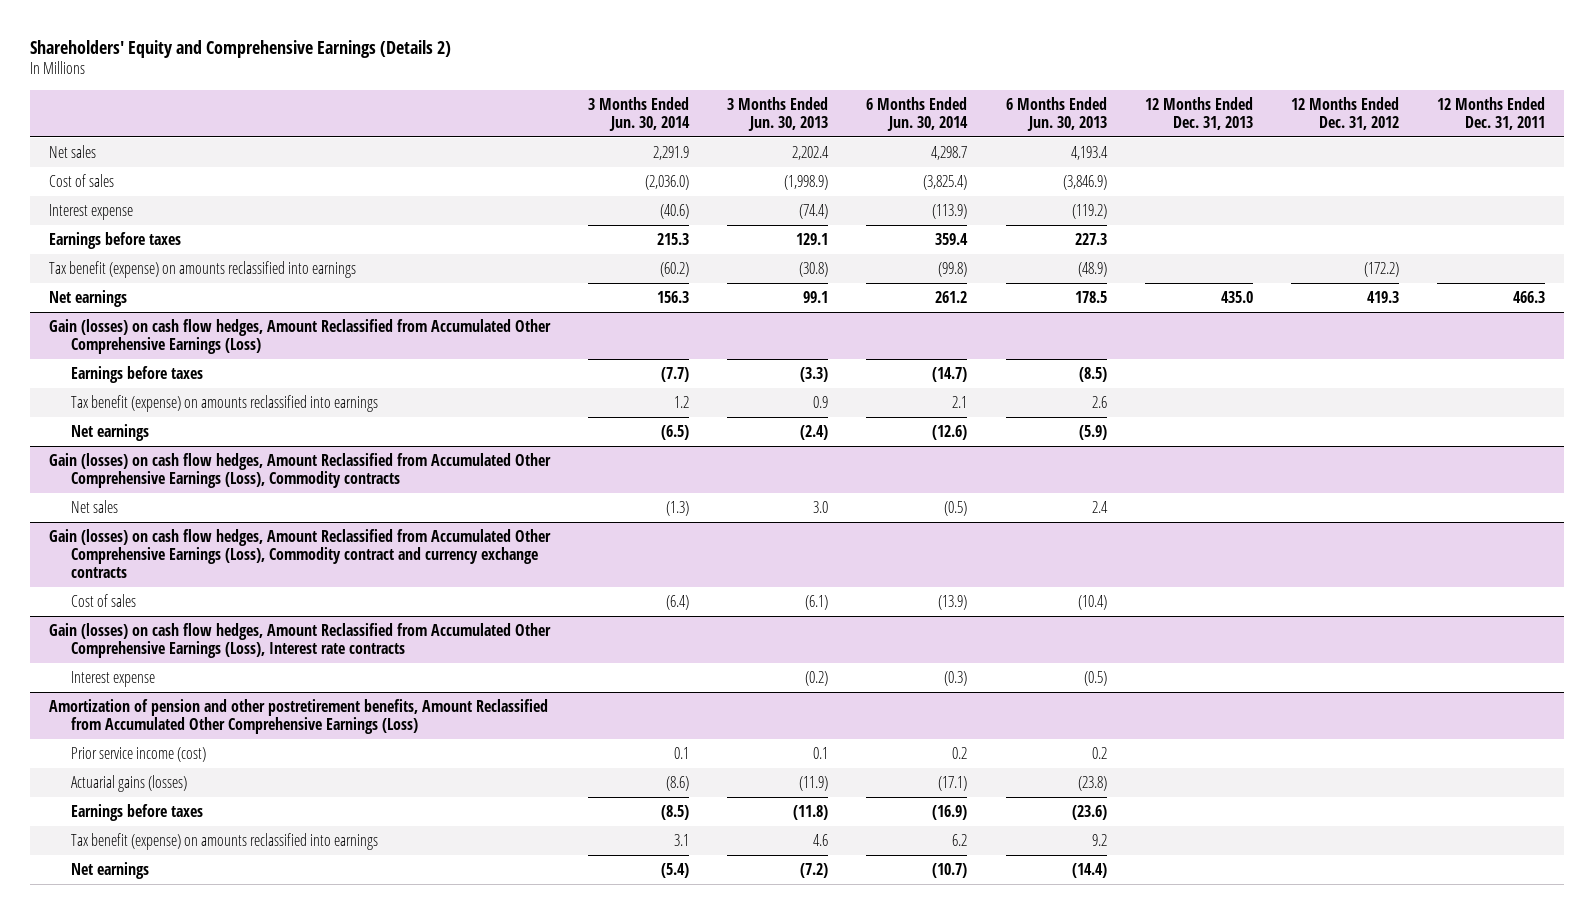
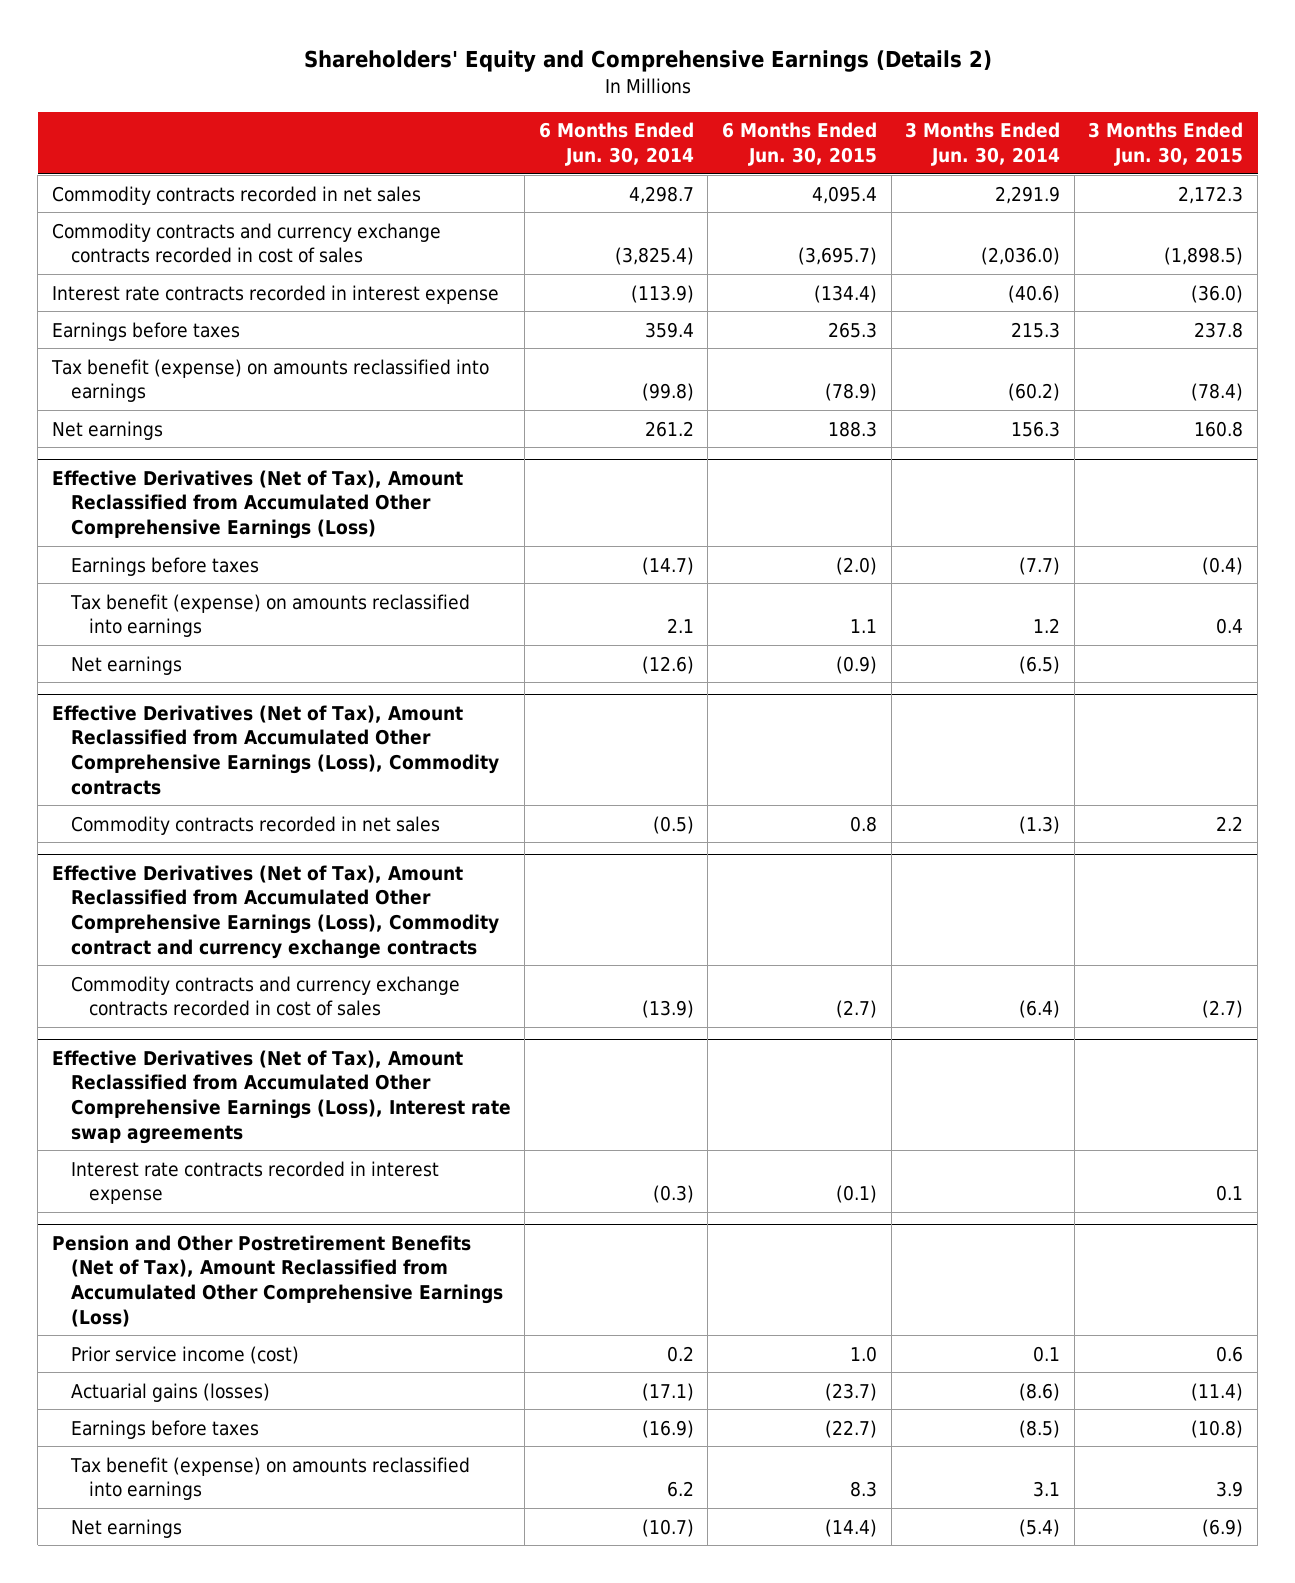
- | 3 Months Ended Jun. 30, 2014 | 3 Months Ended Jun. 30, 2013 | 6 Months Ended Jun. 30, 2014 | 6 Months Ended Jun. 30, 2013 | 12 Months Ended Dec. 31, 2013 | 12 Months Ended Dec. 31, 2012 | 12 Months Ended Dec. 31, 2011
+ | 6 Months Ended Jun. 30, 2014 | 6 Months Ended Jun. 30, 2015 | 3 Months Ended Jun. 30, 2014 | 3 Months Ended Jun. 30, 2015
- Net sales | 2,291.9 | 2,202.4 | 4,298.7 | 4,193.4 | | |
- Cost of sales | (2,036.0) | (1,998.9) | (3,825.4) | (3,846.9) | | |
- Interest expense | (40.6) | (74.4) | (113.9) | (119.2) | | |
+ Commodity contracts recorded in net sales | 4,298.7 | 4,095.4 | 2,291.9 | 2,172.3
+ Commodity contracts and currency exchange contracts recorded in cost of sales | (3,825.4) | (3,695.7) | (2,036.0) | (1,898.5)
+ Interest rate contracts recorded in interest expense | (113.9) | (134.4) | (40.6) | (36.0)
- Gain (losses) on cash flow hedges, Amount Reclassified from Accumulated Other Comprehensive Earnings (Loss)
+ Effective Derivatives (Net of Tax), Amount Reclassified from Accumulated Other Comprehensive Earnings (Loss)
- Gain (losses) on cash flow hedges, Amount Reclassified from Accumulated Other Comprehensive Earnings (Loss), Commodity contracts
- Net sales | (1.3) | 3.0 | (0.5) | 2.4 | | |
- Gain (losses) on cash flow hedges, Amount Reclassified from Accumulated Other Comprehensive Earnings (Loss), Commodity contract and currency exchange contracts
- Cost of sales | (6.4) | (6.1) | (13.9) | (10.4) | | |
- Gain (losses) on cash flow hedges, Amount Reclassified from Accumulated Other Comprehensive Earnings (Loss), Interest rate contracts
- Interest expense | | (0.2) | (0.3) | (0.5) | | |
- Amortization of pension and other postretirement benefits, Amount Reclassified from Accumulated Other Comprehensive Earnings (Loss)
+ Effective Derivatives (Net of Tax), Amount Reclassified from Accumulated Other Comprehensive Earnings (Loss), Commodity contracts
+ Commodity contracts recorded in net sales | (0.5) | 0.8 | (1.3) | 2.2
+ Effective Derivatives (Net of Tax), Amount Reclassified from Accumulated Other Comprehensive Earnings (Loss), Commodity contract and currency exchange contracts
+ Commodity contracts and currency exchange contracts recorded in cost of sales | (13.9) | (2.7) | (6.4) | (2.7)
+ Effective Derivatives (Net of Tax), Amount Reclassified from Accumulated Other Comprehensive Earnings (Loss), Interest rate swap agreements
+ Interest rate contracts recorded in interest expense | (0.3) | (0.1) | | 0.1
+ Pension and Other Postretirement Benefits (Net of Tax), Amount Reclassified from Accumulated Other Comprehensive Earnings (Loss)

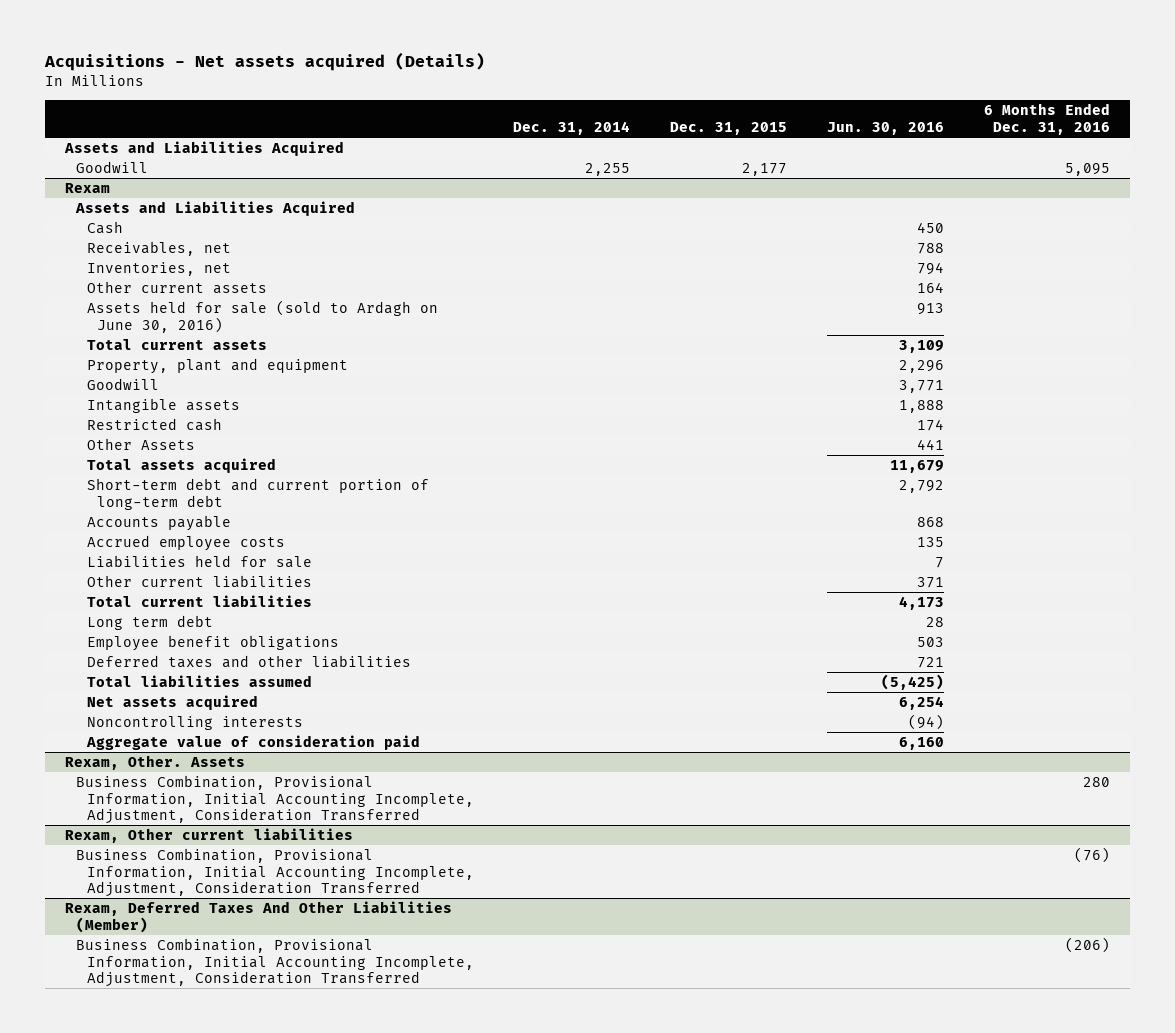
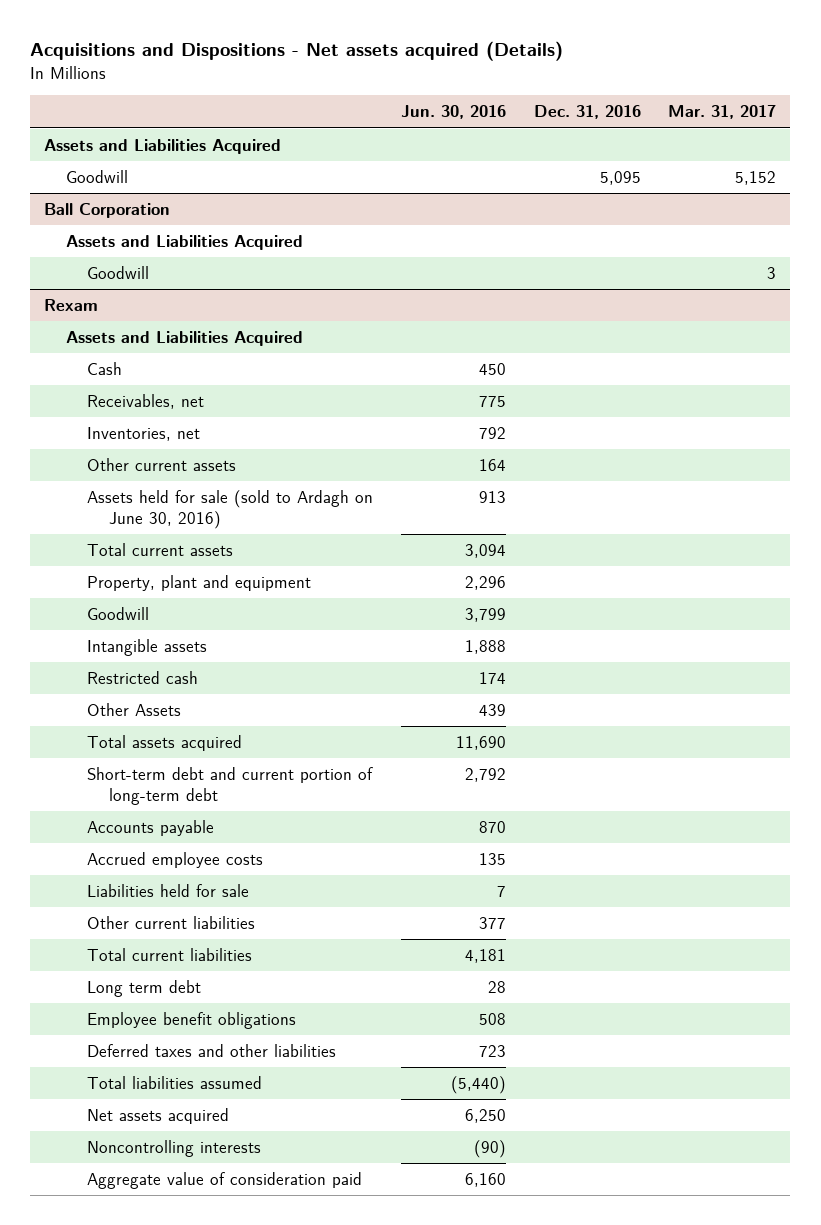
- Acquisitions - Net assets acquired (Details)
+ Acquisitions and Dispositions - Net assets acquired (Details)
- | Dec. 31, 2014 | Dec. 31, 2015 | Jun. 30, 2016 | 6 Months Ended Dec. 31, 2016
+ | Jun. 30, 2016 | Dec. 31, 2016 | Mar. 31, 2017
+ Ball Corporation
+ Assets and Liabilities Acquired
+ Goodwill | | | 3
@ Rexam
- Receivables, net | | | 788 |
- Inventories, net | | | 794 |
+ Receivables, net | 775 | |
+ Inventories, net | 792 | |
- Total current assets | | | 3,109 |
+ Total current assets | 3,094 | |
- Goodwill | | | 3,771 |
+ Goodwill | 3,799 | |
- Other Assets | | | 441 |
- Total assets acquired | | | 11,679 |
+ Other Assets | 439 | |
+ Total assets acquired | 11,690 | |
- Accounts payable | | | 868 |
+ Accounts payable | 870 | |
- Other current liabilities | | | 371 |
- Total current liabilities | | | 4,173 |
+ Other current liabilities | 377 | |
+ Total current liabilities | 4,181 | |
- Employee benefit obligations | | | 503 |
- Deferred taxes and other liabilities | | | 721 |
- Total liabilities assumed | | | (5,425) |
- Net assets acquired | | | 6,254 |
- Noncontrolling interests | | | (94) |
+ Employee benefit obligations | 508 | |
+ Deferred taxes and other liabilities | 723 | |
+ Total liabilities assumed | (5,440) | |
+ Net assets acquired | 6,250 | |
+ Noncontrolling interests | (90) | |
- Rexam, Other. Assets
- Business Combination, Provisional Information, Initial Accounting Incomplete, Adjustment, Consideration Transferred | | | | 280
- Rexam, Other current liabilities
- Business Combination, Provisional Information, Initial Accounting Incomplete, Adjustment, Consideration Transferred | | | | (76)
- Rexam, Deferred Taxes And Other Liabilities (Member)
- Business Combination, Provisional Information, Initial Accounting Incomplete, Adjustment, Consideration Transferred | | | | (206)

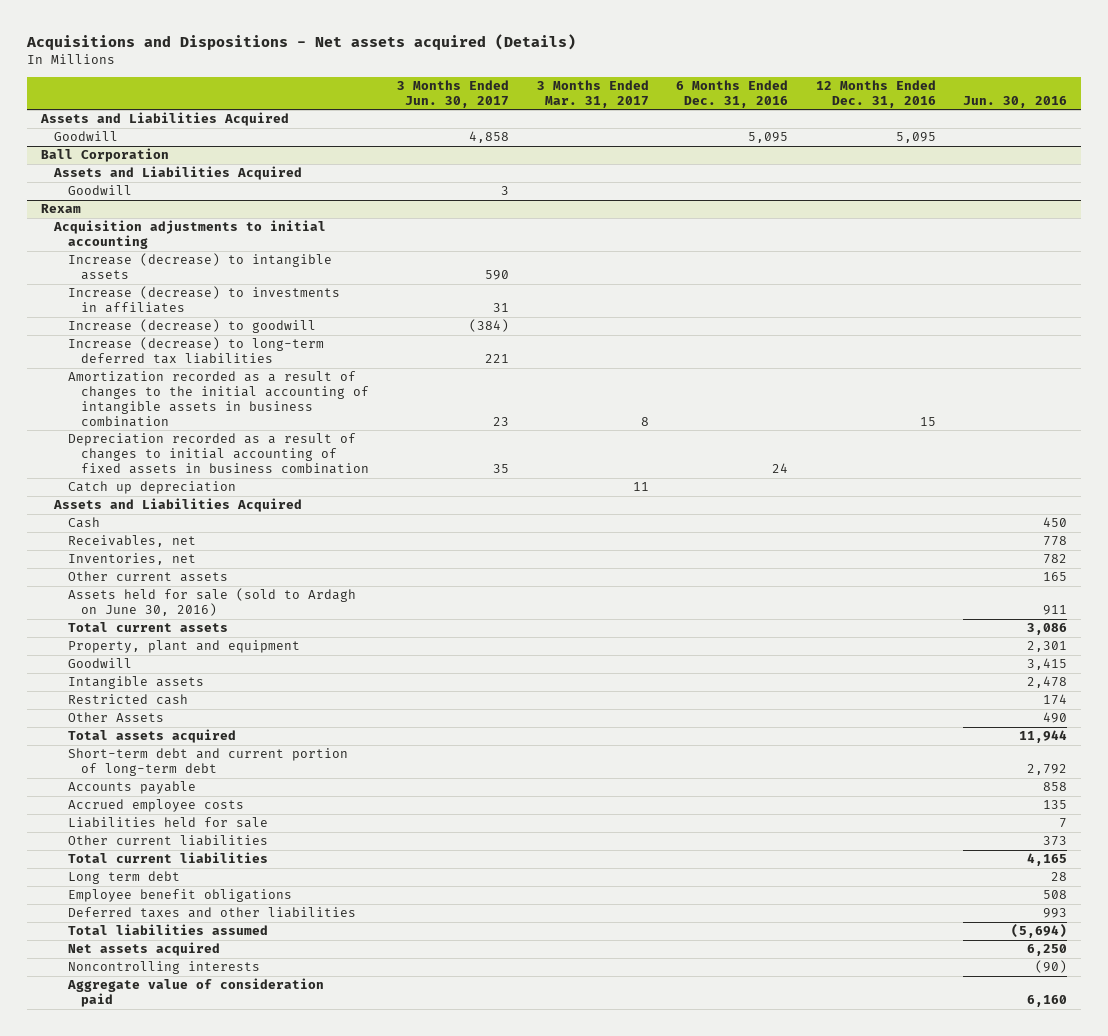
- | Jun. 30, 2016 | Dec. 31, 2016 | Mar. 31, 2017
+ | 3 Months Ended Jun. 30, 2017 | 3 Months Ended Mar. 31, 2017 | 6 Months Ended Dec. 31, 2016 | 12 Months Ended Dec. 31, 2016 | Jun. 30, 2016
@ Rexam
+ Acquisition adjustments to initial accounting
+ Increase (decrease) to intangible assets | 590 | | | |
+ Increase (decrease) to investments in affiliates | 31 | | | |
+ Increase (decrease) to goodwill | (384) | | | |
+ Increase (decrease) to long-term deferred tax liabilities | 221 | | | |
+ Amortization recorded as a result of changes to the initial accounting of intangible assets in business combination | 23 | 8 | | 15 |
+ Depreciation recorded as a result of changes to initial accounting of fixed assets in business combination | 35 | | 24 | |
+ Catch up depreciation | | 11 | | |
- Receivables, net | 775 | |
- Inventories, net | 792 | |
- Other current assets | 164 | |
- Assets held for sale (sold to Ardagh on June 30, 2016) | 913 | |
- Total current assets | 3,094 | |
- Property, plant and equipment | 2,296 | |
- Goodwill | 3,799 | |
- Intangible assets | 1,888 | |
+ Receivables, net | | | | | 778
+ Inventories, net | | | | | 782
+ Other current assets | | | | | 165
+ Assets held for sale (sold to Ardagh on June 30, 2016) | | | | | 911
+ Total current assets | | | | | 3,086
+ Property, plant and equipment | | | | | 2,301
+ Goodwill | | | | | 3,415
+ Intangible assets | | | | | 2,478
- Other Assets | 439 | |
- Total assets acquired | 11,690 | |
+ Other Assets | | | | | 490
+ Total assets acquired | | | | | 11,944
- Accounts payable | 870 | |
+ Accounts payable | | | | | 858
- Other current liabilities | 377 | |
- Total current liabilities | 4,181 | |
+ Other current liabilities | | | | | 373
+ Total current liabilities | | | | | 4,165
- Deferred taxes and other liabilities | 723 | |
- Total liabilities assumed | (5,440) | |
+ Deferred taxes and other liabilities | | | | | 993
+ Total liabilities assumed | | | | | (5,694)

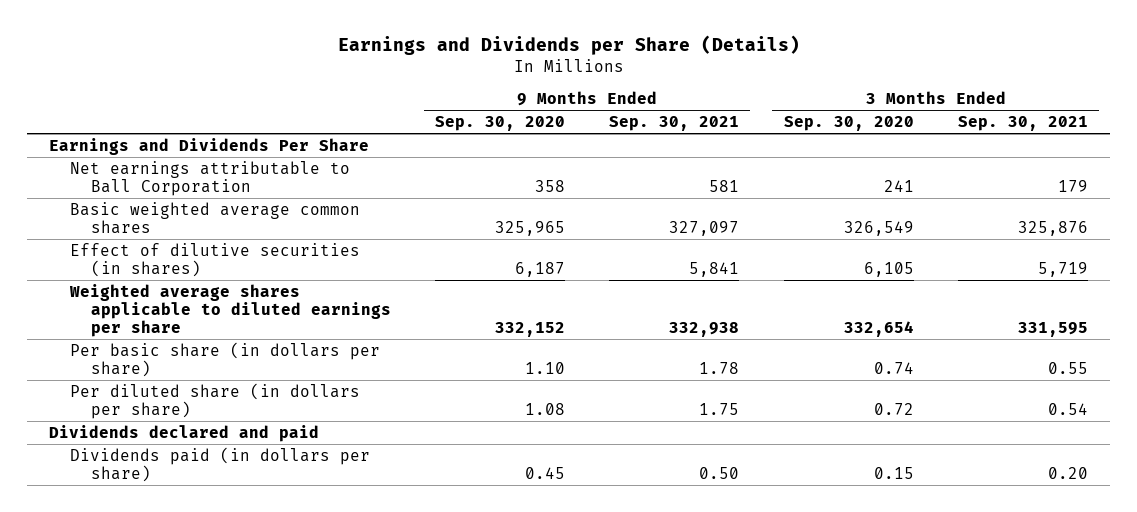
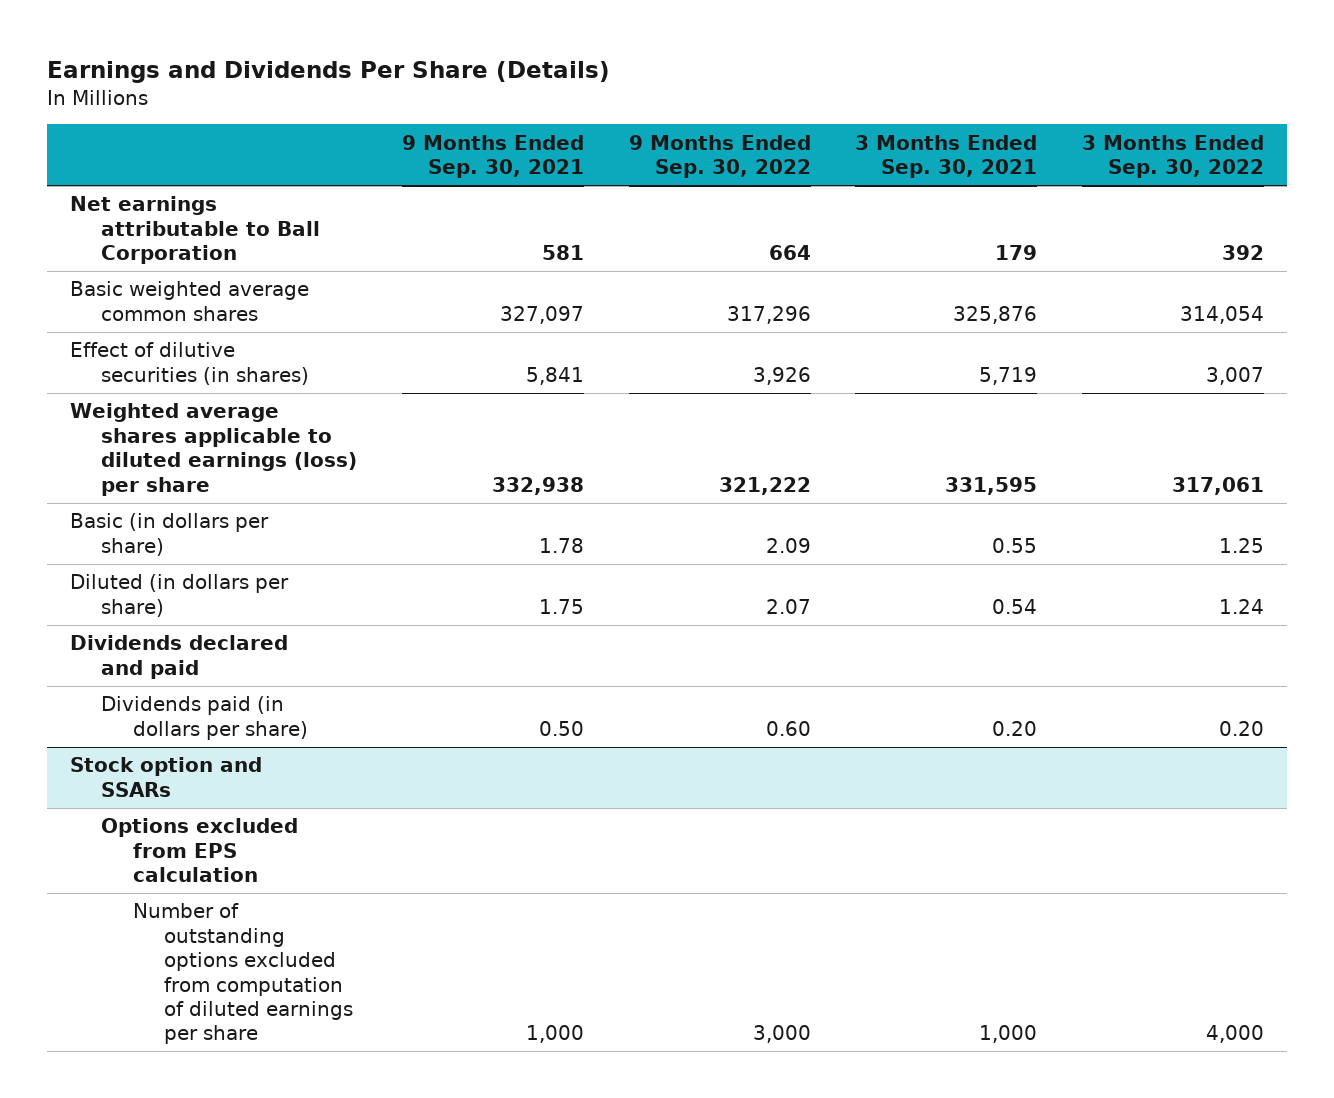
- Earnings and Dividends per Share (Details)
+ Earnings and Dividends Per Share (Details)
- | 9 Months Ended Sep. 30, 2020 | 9 Months Ended Sep. 30, 2021 | 3 Months Ended Sep. 30, 2020 | 3 Months Ended Sep. 30, 2021
+ | 9 Months Ended Sep. 30, 2021 | 9 Months Ended Sep. 30, 2022 | 3 Months Ended Sep. 30, 2021 | 3 Months Ended Sep. 30, 2022
- Earnings and Dividends Per Share
- Weighted average shares applicable to diluted earnings per share | 332,152 | 332,938 | 332,654 | 331,595
- Per basic share (in dollars per share) | 1.10 | 1.78 | 0.74 | 0.55
- Per diluted share (in dollars per share) | 1.08 | 1.75 | 0.72 | 0.54
+ Weighted average shares applicable to diluted earnings (loss) per share | 332,938 | 321,222 | 331,595 | 317,061
+ Basic (in dollars per share) | 1.78 | 2.09 | 0.55 | 1.25
+ Diluted (in dollars per share) | 1.75 | 2.07 | 0.54 | 1.24
+ Stock option and SSARs
+ Options excluded from EPS calculation
+ Number of outstanding options excluded from computation of diluted earnings per share | 1,000 | 3,000 | 1,000 | 4,000

